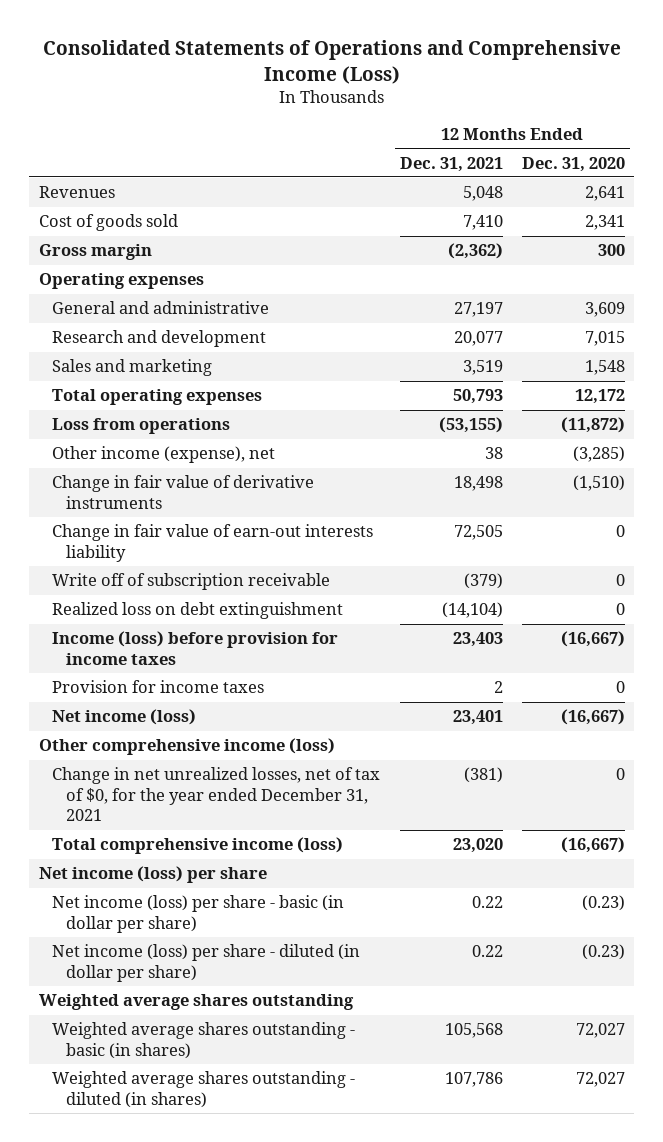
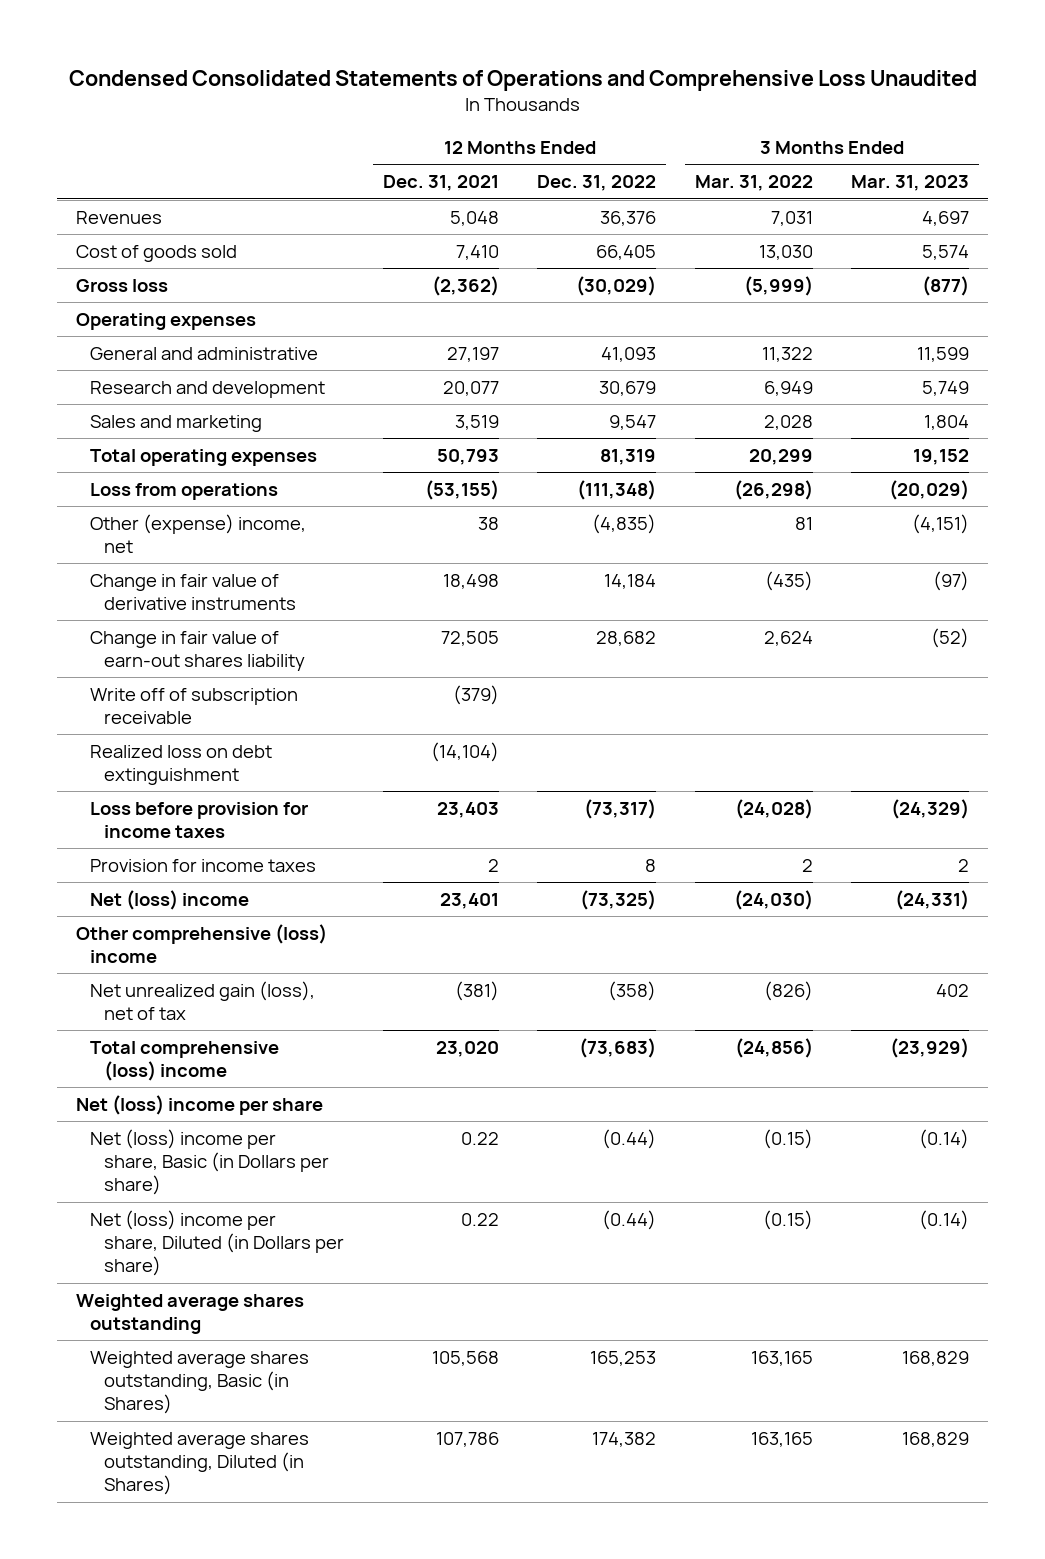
- Consolidated Statements of Operations and Comprehensive Income (Loss)
+ Condensed Consolidated Statements of Operations and Comprehensive Loss Unaudited
- | 12 Months Ended Dec. 31, 2021 | 12 Months Ended Dec. 31, 2020
+ | 12 Months Ended Dec. 31, 2021 | 12 Months Ended Dec. 31, 2022 | 3 Months Ended Mar. 31, 2022 | 3 Months Ended Mar. 31, 2023
- Gross margin | (2,362) | 300
+ Gross loss | (2,362) | (30,029) | (5,999) | (877)
- Other income (expense), net | 38 | (3,285)
+ Other (expense) income, net | 38 | (4,835) | 81 | (4,151)
- Change in fair value of earn-out interests liability | 72,505 | 0
+ Change in fair value of earn-out shares liability | 72,505 | 28,682 | 2,624 | (52)
- Income (loss) before provision for income taxes | 23,403 | (16,667)
+ Loss before provision for income taxes | 23,403 | (73,317) | (24,028) | (24,329)
- Net income (loss) | 23,401 | (16,667)
- Other comprehensive income (loss)
- Change in net unrealized losses, net of tax of $0, for the year ended December 31, 2021 | (381) | 0
- Total comprehensive income (loss) | 23,020 | (16,667)
- Net income (loss) per share
- Net income (loss) per share - basic (in dollar per share) | 0.22 | (0.23)
- Net income (loss) per share - diluted (in dollar per share) | 0.22 | (0.23)
+ Net (loss) income | 23,401 | (73,325) | (24,030) | (24,331)
+ Other comprehensive (loss) income
+ Net unrealized gain (loss), net of tax | (381) | (358) | (826) | 402
+ Total comprehensive (loss) income | 23,020 | (73,683) | (24,856) | (23,929)
+ Net (loss) income per share
+ Net (loss) income per share, Basic (in Dollars per share) | 0.22 | (0.44) | (0.15) | (0.14)
+ Net (loss) income per share, Diluted (in Dollars per share) | 0.22 | (0.44) | (0.15) | (0.14)
- Weighted average shares outstanding - basic (in shares) | 105,568 | 72,027
- Weighted average shares outstanding - diluted (in shares) | 107,786 | 72,027
+ Weighted average shares outstanding, Basic (in Shares) | 105,568 | 165,253 | 163,165 | 168,829
+ Weighted average shares outstanding, Diluted (in Shares) | 107,786 | 174,382 | 163,165 | 168,829

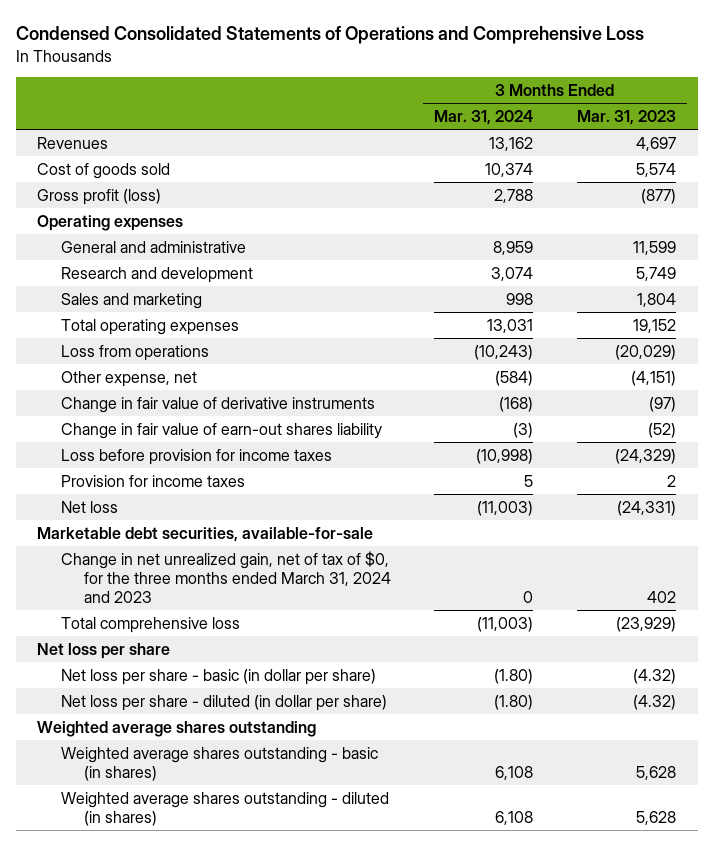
- Condensed Consolidated Statements of Operations and Comprehensive Loss Unaudited
+ Condensed Consolidated Statements of Operations and Comprehensive Loss
- | 12 Months Ended Dec. 31, 2021 | 12 Months Ended Dec. 31, 2022 | 3 Months Ended Mar. 31, 2022 | 3 Months Ended Mar. 31, 2023
+ | 3 Months Ended Mar. 31, 2024 | 3 Months Ended Mar. 31, 2023
- Gross loss | (2,362) | (30,029) | (5,999) | (877)
+ Gross profit (loss) | 2,788 | (877)
- Other (expense) income, net | 38 | (4,835) | 81 | (4,151)
+ Other expense, net | (584) | (4,151)
- Write off of subscription receivable | (379) | | |
- Realized loss on debt extinguishment | (14,104) | | |
- Net (loss) income | 23,401 | (73,325) | (24,030) | (24,331)
- Other comprehensive (loss) income
- Net unrealized gain (loss), net of tax | (381) | (358) | (826) | 402
- Total comprehensive (loss) income | 23,020 | (73,683) | (24,856) | (23,929)
- Net (loss) income per share
- Net (loss) income per share, Basic (in Dollars per share) | 0.22 | (0.44) | (0.15) | (0.14)
- Net (loss) income per share, Diluted (in Dollars per share) | 0.22 | (0.44) | (0.15) | (0.14)
+ Net loss | (11,003) | (24,331)
+ Marketable debt securities, available-for-sale
+ Change in net unrealized gain, net of tax of $0, for the three months ended March 31, 2024 and 2023 | 0 | 402
+ Total comprehensive loss | (11,003) | (23,929)
+ Net loss per share
+ Net loss per share - basic (in dollar per share) | (1.80) | (4.32)
+ Net loss per share - diluted (in dollar per share) | (1.80) | (4.32)
- Weighted average shares outstanding, Basic (in Shares) | 105,568 | 165,253 | 163,165 | 168,829
- Weighted average shares outstanding, Diluted (in Shares) | 107,786 | 174,382 | 163,165 | 168,829
+ Weighted average shares outstanding - basic (in shares) | 6,108 | 5,628
+ Weighted average shares outstanding - diluted (in shares) | 6,108 | 5,628

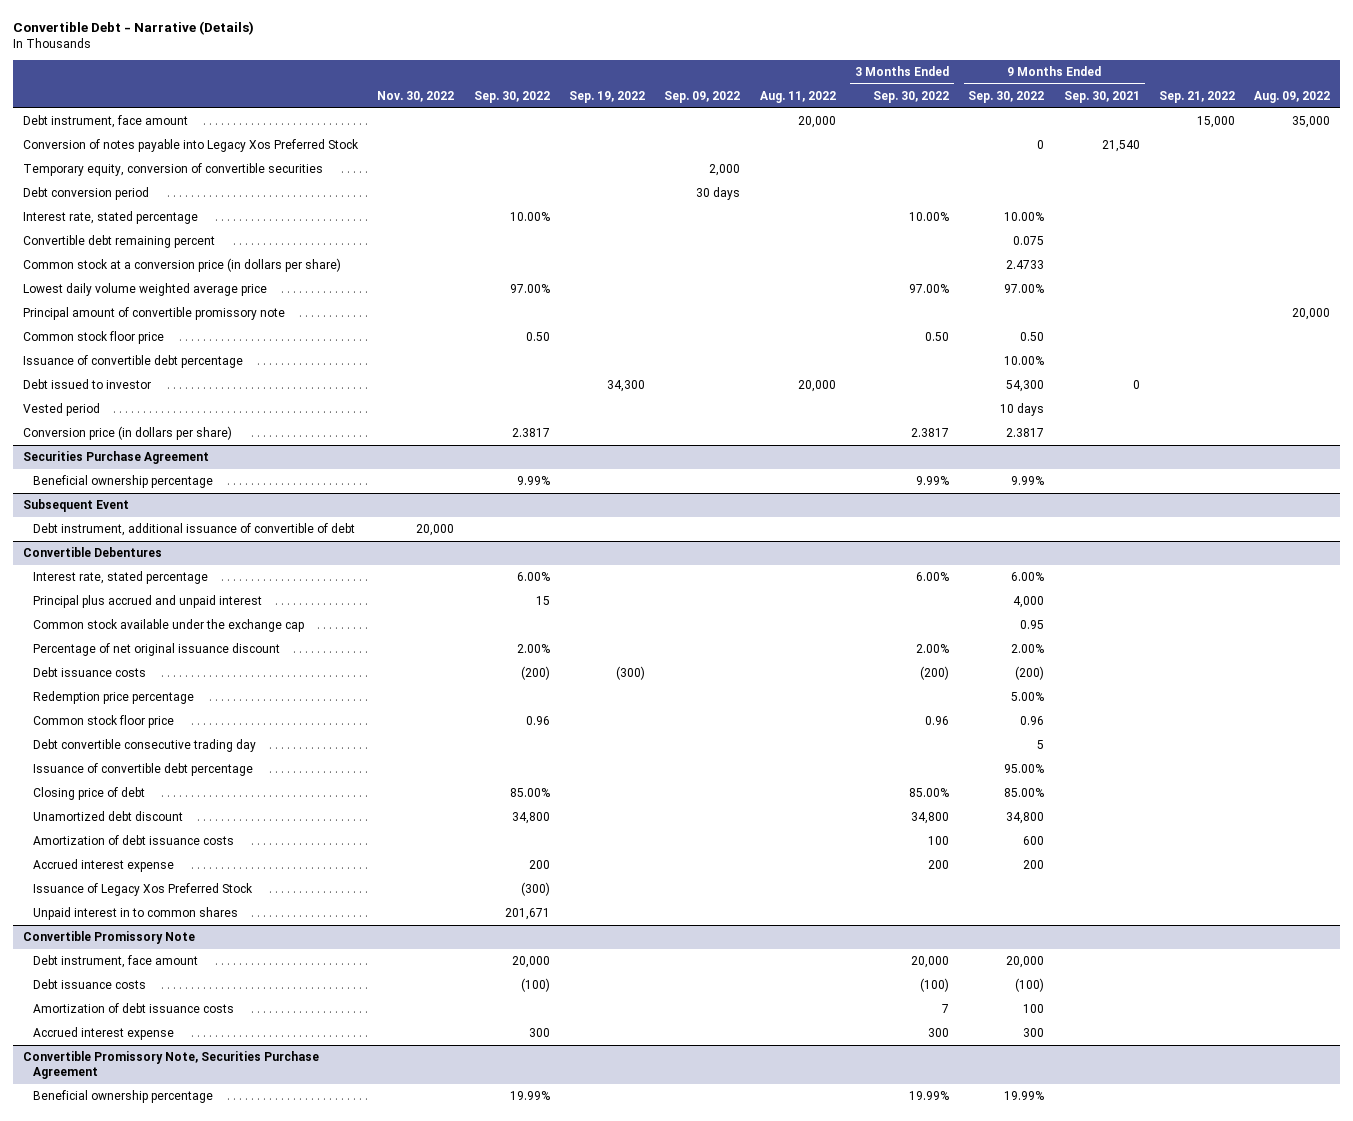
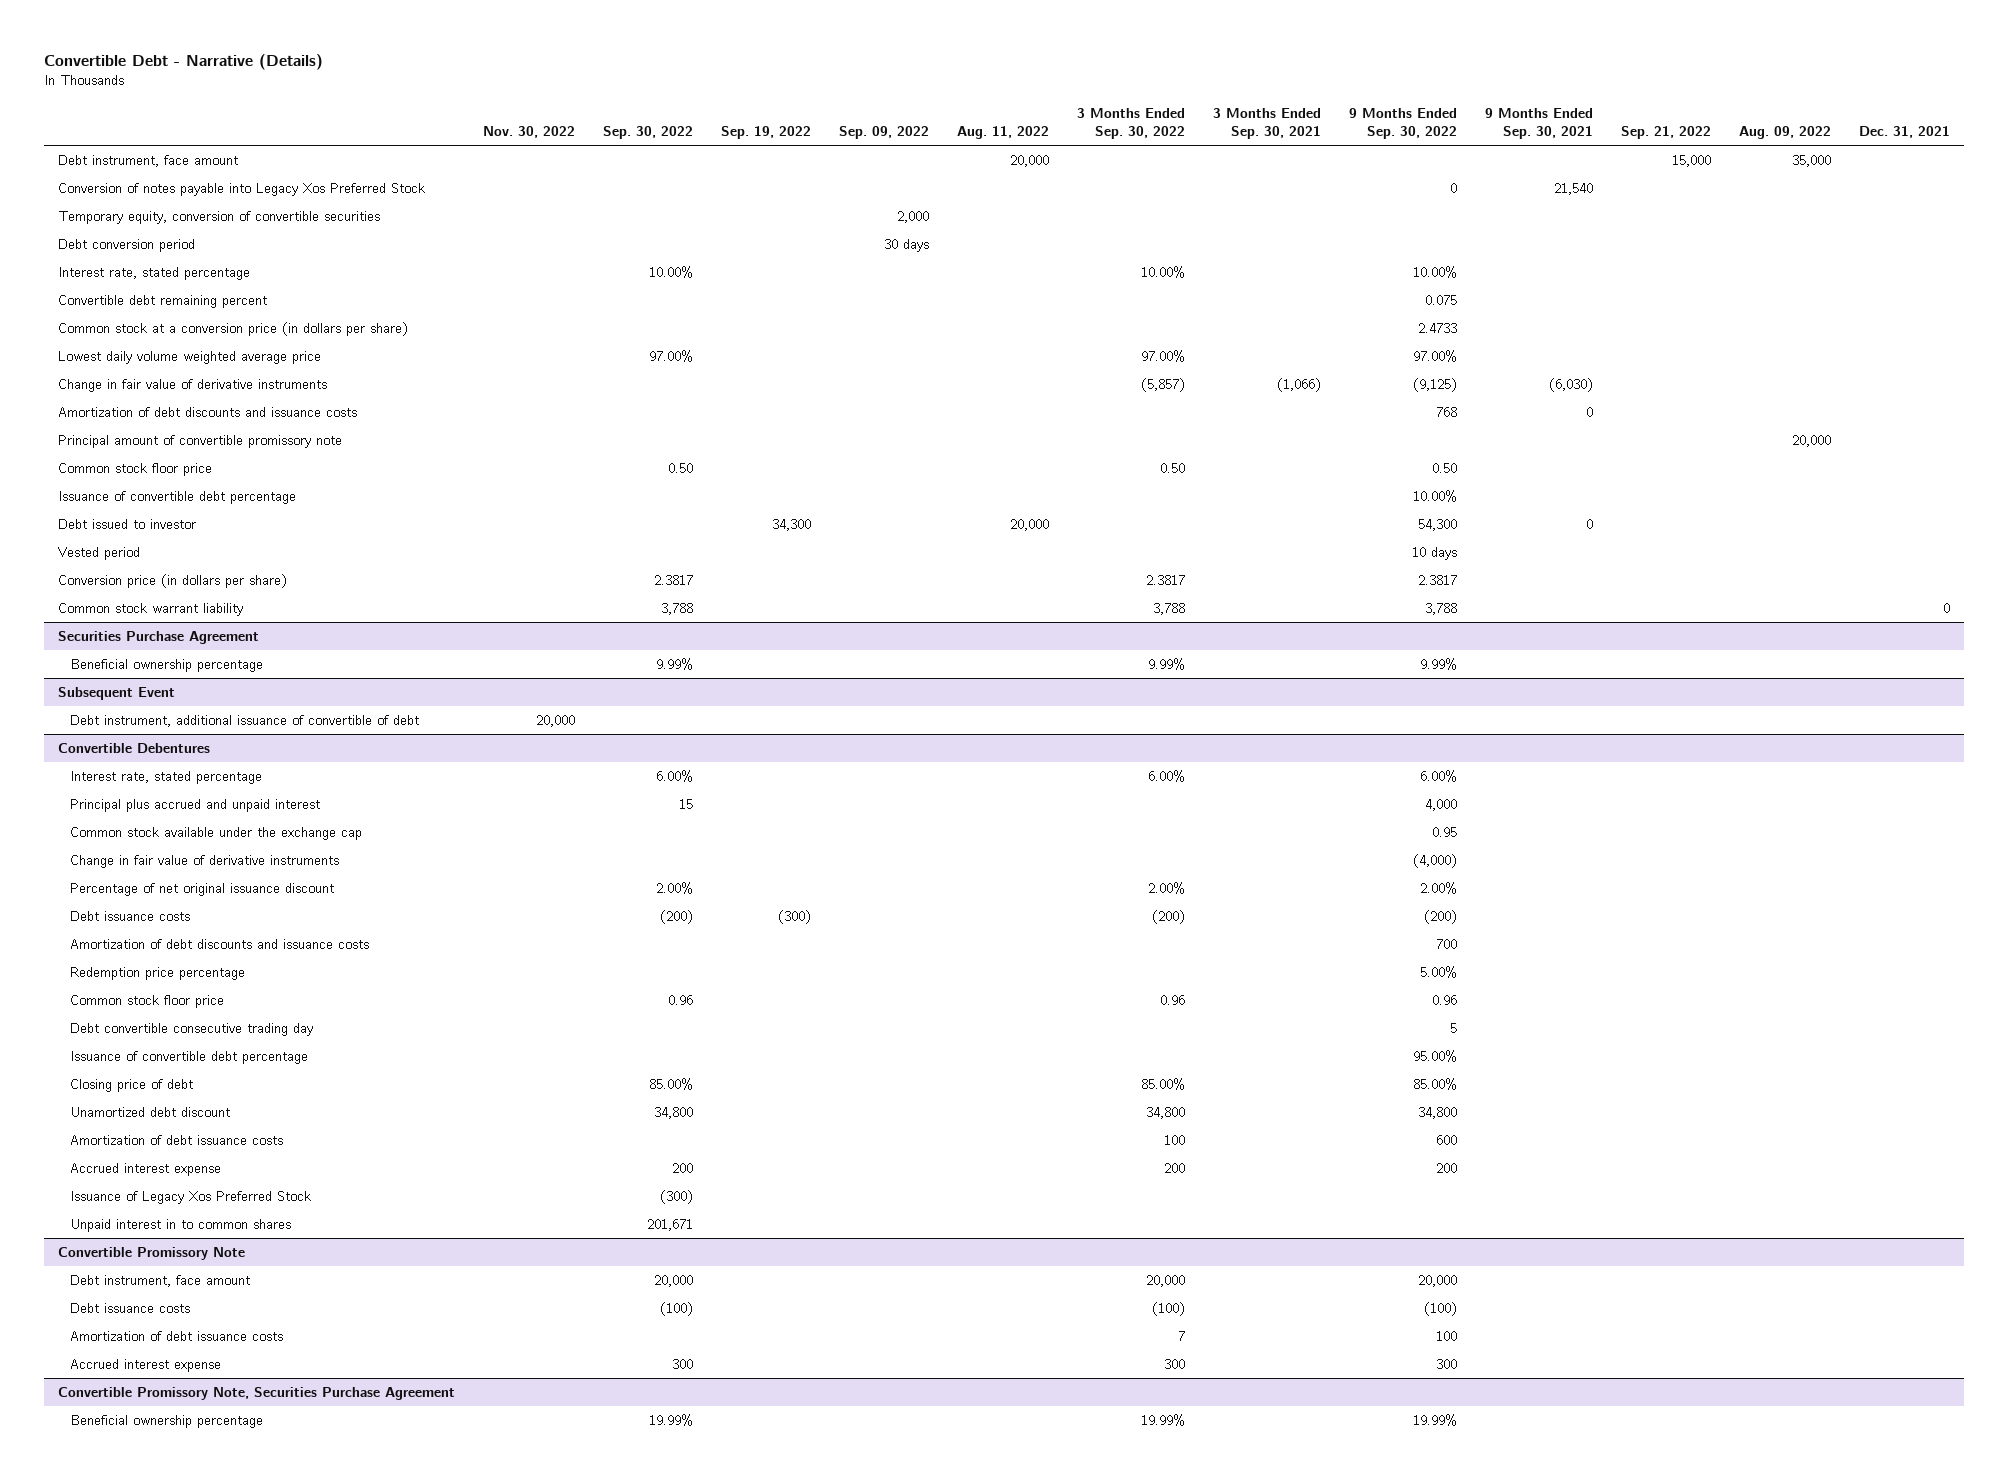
- | Nov. 30, 2022 | Sep. 30, 2022 | Sep. 19, 2022 | Sep. 09, 2022 | Aug. 11, 2022 | 3 Months Ended Sep. 30, 2022 | 9 Months Ended Sep. 30, 2022 | 9 Months Ended Sep. 30, 2021 | Sep. 21, 2022 | Aug. 09, 2022
+ | Nov. 30, 2022 | Sep. 30, 2022 | Sep. 19, 2022 | Sep. 09, 2022 | Aug. 11, 2022 | 3 Months Ended Sep. 30, 2022 | 3 Months Ended Sep. 30, 2021 | 9 Months Ended Sep. 30, 2022 | 9 Months Ended Sep. 30, 2021 | Sep. 21, 2022 | Aug. 09, 2022 | Dec. 31, 2021
+ Change in fair value of derivative instruments | | | | | | (5,857) | (1,066) | (9,125) | (6,030) | | |
+ Amortization of debt discounts and issuance costs | | | | | | | | 768 | 0 | | |
+ Common stock warrant liability | | 3,788 | | | | 3,788 | | 3,788 | | | | 0
@ Convertible Debentures
+ Change in fair value of derivative instruments | | | | | | | | (4,000) | | | |
+ Amortization of debt discounts and issuance costs | | | | | | | | 700 | | | |

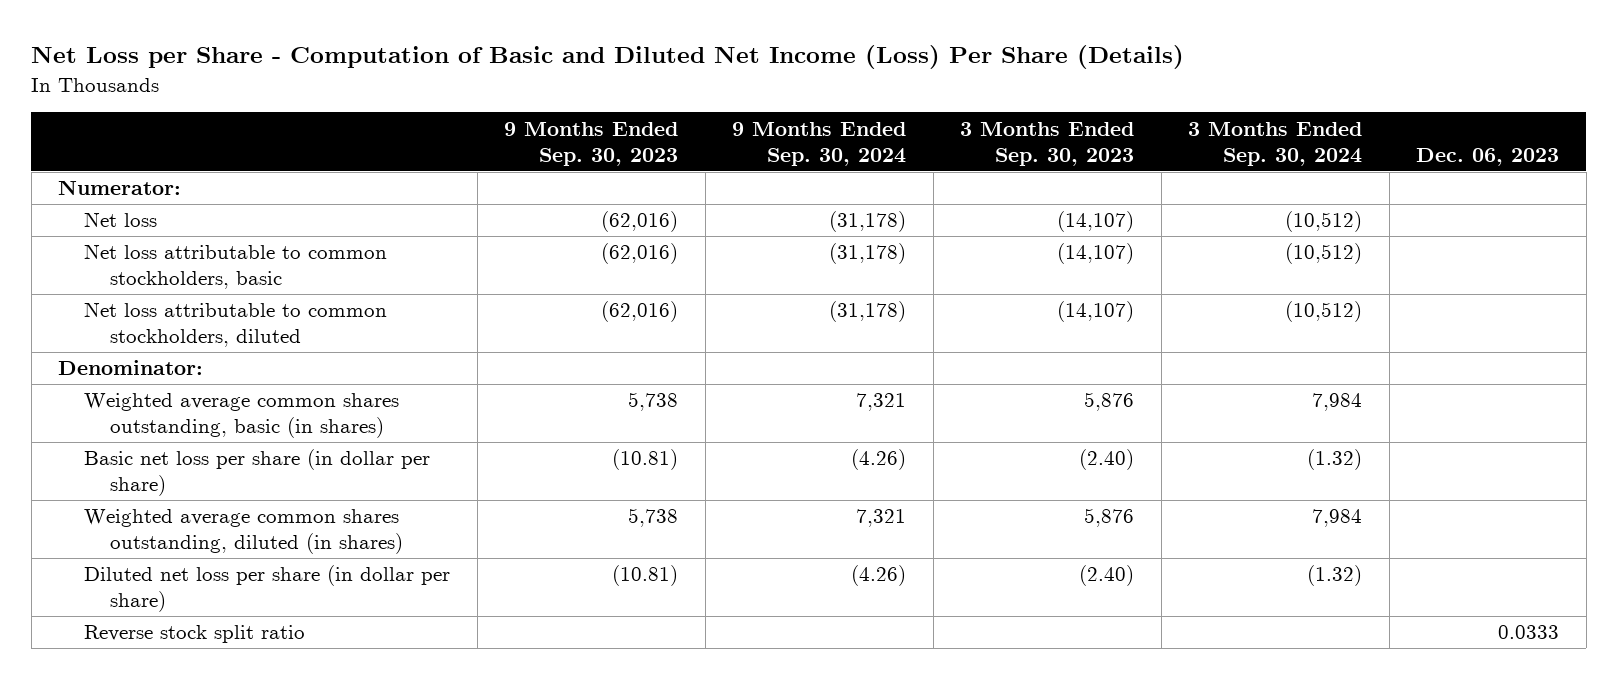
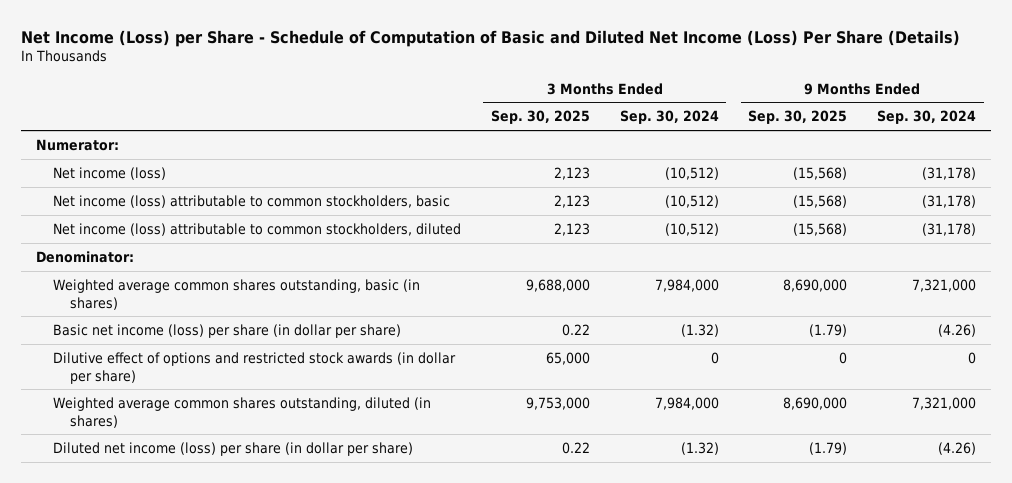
- Net Loss per Share - Computation of Basic and Diluted Net Income (Loss) Per Share (Details)
+ Net Income (Loss) per Share - Schedule of Computation of Basic and Diluted Net Income (Loss) Per Share (Details)
- | 9 Months Ended Sep. 30, 2023 | 9 Months Ended Sep. 30, 2024 | 3 Months Ended Sep. 30, 2023 | 3 Months Ended Sep. 30, 2024 | Dec. 06, 2023
+ | 3 Months Ended Sep. 30, 2025 | 3 Months Ended Sep. 30, 2024 | 9 Months Ended Sep. 30, 2025 | 9 Months Ended Sep. 30, 2024
- Net loss | (62,016) | (31,178) | (14,107) | (10,512) |
- Net loss attributable to common stockholders, basic | (62,016) | (31,178) | (14,107) | (10,512) |
- Net loss attributable to common stockholders, diluted | (62,016) | (31,178) | (14,107) | (10,512) |
+ Net income (loss) | 2,123 | (10,512) | (15,568) | (31,178)
+ Net income (loss) attributable to common stockholders, basic | 2,123 | (10,512) | (15,568) | (31,178)
+ Net income (loss) attributable to common stockholders, diluted | 2,123 | (10,512) | (15,568) | (31,178)
- Weighted average common shares outstanding, basic (in shares) | 5,738 | 7,321 | 5,876 | 7,984 |
- Basic net loss per share (in dollar per share) | (10.81) | (4.26) | (2.40) | (1.32) |
- Weighted average common shares outstanding, diluted (in shares) | 5,738 | 7,321 | 5,876 | 7,984 |
- Diluted net loss per share (in dollar per share) | (10.81) | (4.26) | (2.40) | (1.32) |
- Reverse stock split ratio | | | | | 0.0333
+ Weighted average common shares outstanding, basic (in shares) | 9,688,000 | 7,984,000 | 8,690,000 | 7,321,000
+ Basic net income (loss) per share (in dollar per share) | 0.22 | (1.32) | (1.79) | (4.26)
+ Dilutive effect of options and restricted stock awards (in dollar per share) | 65,000 | 0 | 0 | 0
+ Weighted average common shares outstanding, diluted (in shares) | 9,753,000 | 7,984,000 | 8,690,000 | 7,321,000
+ Diluted net income (loss) per share (in dollar per share) | 0.22 | (1.32) | (1.79) | (4.26)

